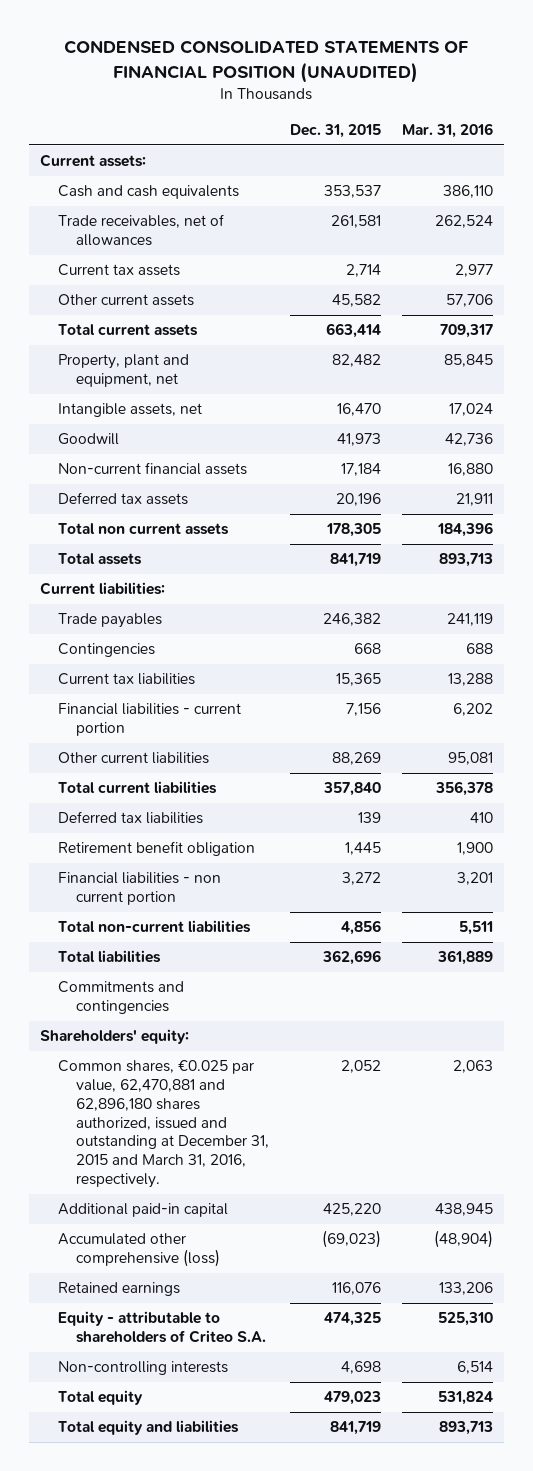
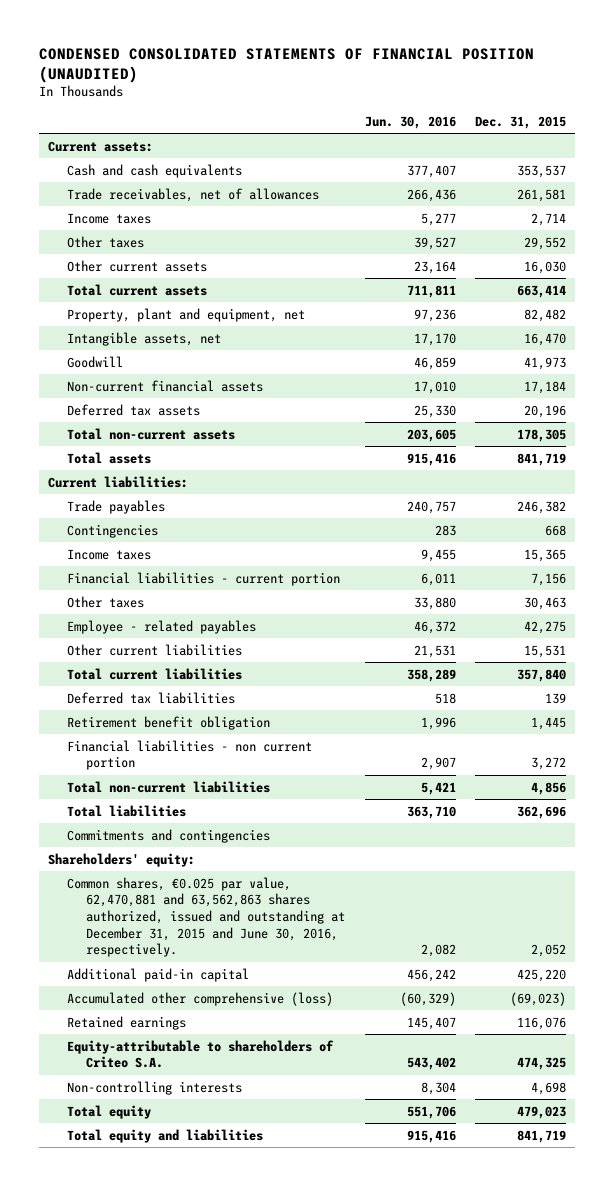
- | Dec. 31, 2015 | Mar. 31, 2016
+ | Jun. 30, 2016 | Dec. 31, 2015
- Current tax assets | 2,714 | 2,977
- Other current assets | 45,582 | 57,706
+ Income taxes | 5,277 | 2,714
+ Other taxes | 39,527 | 29,552
+ Other current assets | 23,164 | 16,030
- Total non current assets | 178,305 | 184,396
+ Total non-current assets | 203,605 | 178,305
- Current tax liabilities | 15,365 | 13,288
+ Income taxes | 9,455 | 15,365
- Other current liabilities | 88,269 | 95,081
+ Other taxes | 33,880 | 30,463
+ Employee - related payables | 46,372 | 42,275
+ Other current liabilities | 21,531 | 15,531
- Common shares, €0.025 par value, 62,470,881 and 62,896,180 shares authorized, issued and outstanding at December 31, 2015 and March 31, 2016, respectively. | 2,052 | 2,063
+ Common shares, €0.025 par value, 62,470,881 and 63,562,863 shares authorized, issued and outstanding at December 31, 2015 and June 30, 2016, respectively. | 2,082 | 2,052
- Equity - attributable to shareholders of Criteo S.A. | 474,325 | 525,310
+ Equity-attributable to shareholders of Criteo S.A. | 543,402 | 474,325

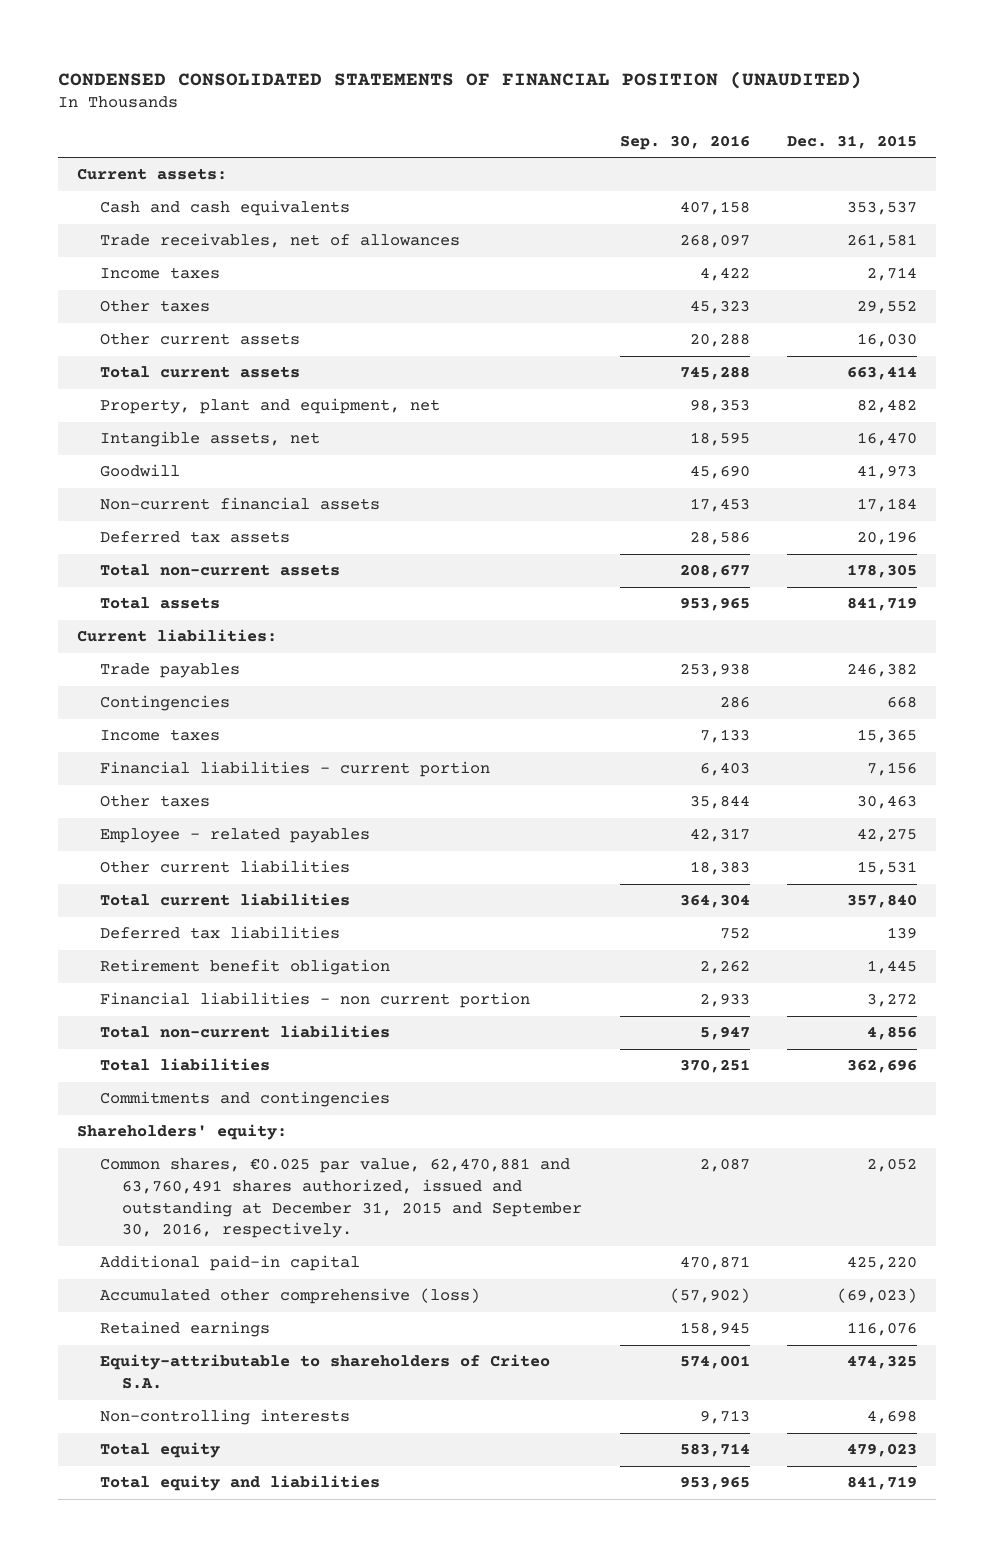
- | Jun. 30, 2016 | Dec. 31, 2015
+ | Sep. 30, 2016 | Dec. 31, 2015
- Common shares, €0.025 par value, 62,470,881 and 63,562,863 shares authorized, issued and outstanding at December 31, 2015 and June 30, 2016, respectively. | 2,082 | 2,052
+ Common shares, €0.025 par value, 62,470,881 and 63,760,491 shares authorized, issued and outstanding at December 31, 2015 and September 30, 2016, respectively. | 2,087 | 2,052

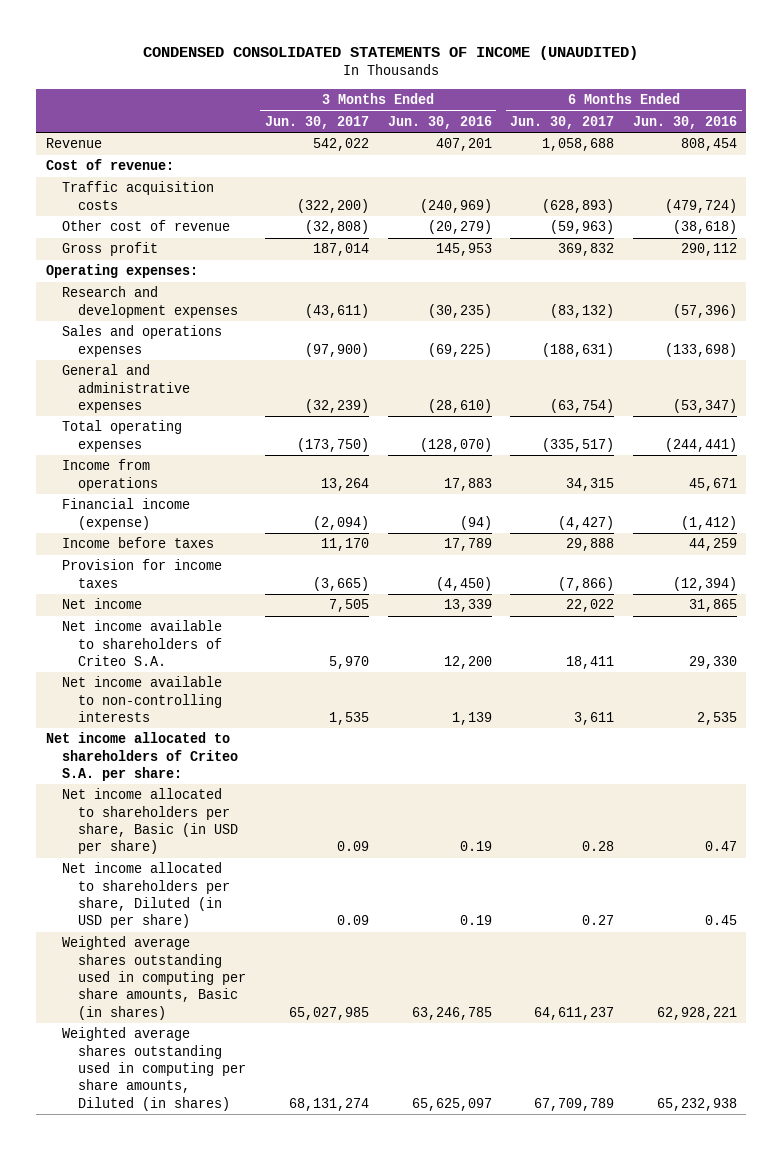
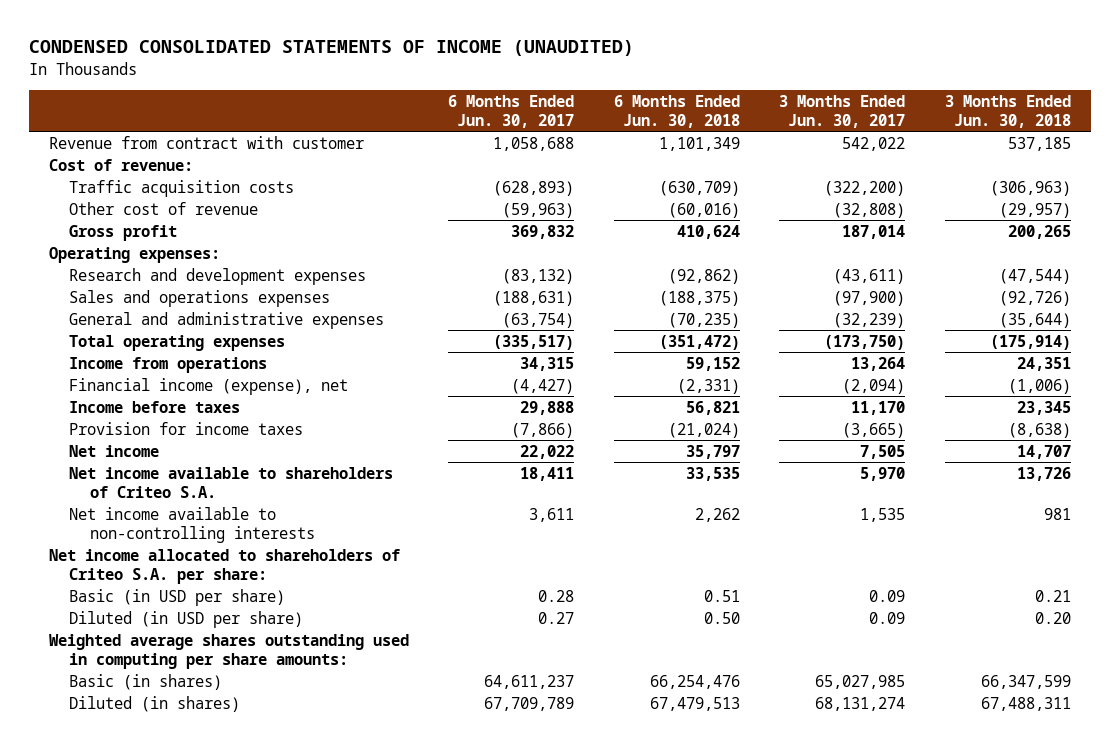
- | 3 Months Ended Jun. 30, 2017 | 3 Months Ended Jun. 30, 2016 | 6 Months Ended Jun. 30, 2017 | 6 Months Ended Jun. 30, 2016
+ | 6 Months Ended Jun. 30, 2017 | 6 Months Ended Jun. 30, 2018 | 3 Months Ended Jun. 30, 2017 | 3 Months Ended Jun. 30, 2018
- Revenue | 542,022 | 407,201 | 1,058,688 | 808,454
+ Revenue from contract with customer | 1,058,688 | 1,101,349 | 542,022 | 537,185
- Financial income (expense) | (2,094) | (94) | (4,427) | (1,412)
+ Financial income (expense), net | (4,427) | (2,331) | (2,094) | (1,006)
- Net income allocated to shareholders per share, Basic (in USD per share) | 0.09 | 0.19 | 0.28 | 0.47
- Net income allocated to shareholders per share, Diluted (in USD per share) | 0.09 | 0.19 | 0.27 | 0.45
- Weighted average shares outstanding used in computing per share amounts, Basic (in shares) | 65,027,985 | 63,246,785 | 64,611,237 | 62,928,221
- Weighted average shares outstanding used in computing per share amounts, Diluted (in shares) | 68,131,274 | 65,625,097 | 67,709,789 | 65,232,938
+ Basic (in USD per share) | 0.28 | 0.51 | 0.09 | 0.21
+ Diluted (in USD per share) | 0.27 | 0.50 | 0.09 | 0.20
+ Weighted average shares outstanding used in computing per share amounts:
+ Basic (in shares) | 64,611,237 | 66,254,476 | 65,027,985 | 66,347,599
+ Diluted (in shares) | 67,709,789 | 67,479,513 | 68,131,274 | 67,488,311

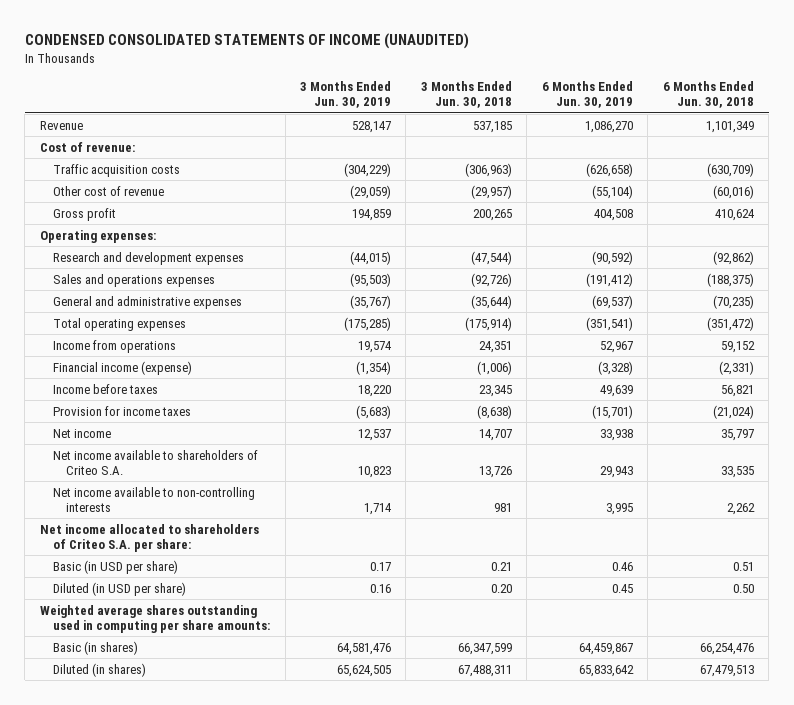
- | 6 Months Ended Jun. 30, 2017 | 6 Months Ended Jun. 30, 2018 | 3 Months Ended Jun. 30, 2017 | 3 Months Ended Jun. 30, 2018
+ | 3 Months Ended Jun. 30, 2019 | 3 Months Ended Jun. 30, 2018 | 6 Months Ended Jun. 30, 2019 | 6 Months Ended Jun. 30, 2018
- Revenue from contract with customer | 1,058,688 | 1,101,349 | 542,022 | 537,185
+ Revenue | 528,147 | 537,185 | 1,086,270 | 1,101,349
- Financial income (expense), net | (4,427) | (2,331) | (2,094) | (1,006)
+ Financial income (expense) | (1,354) | (1,006) | (3,328) | (2,331)

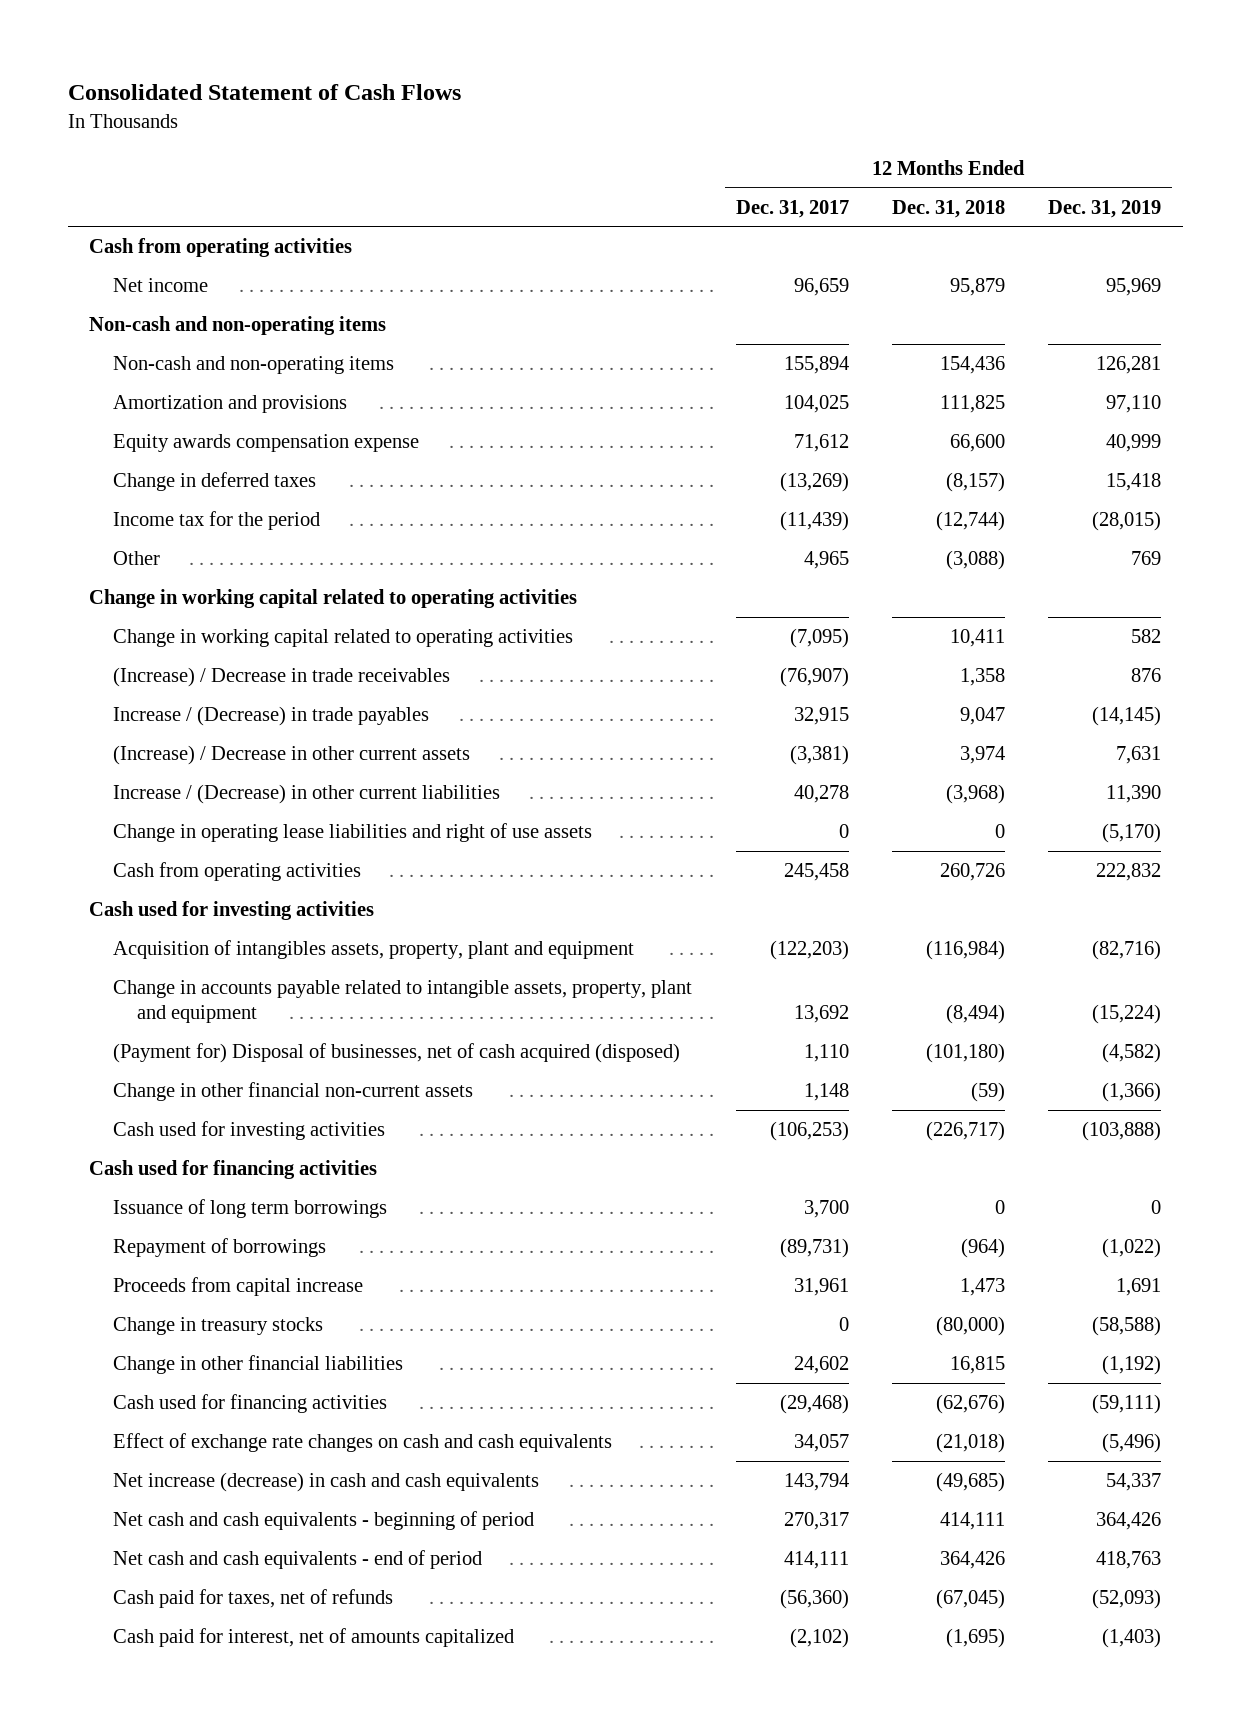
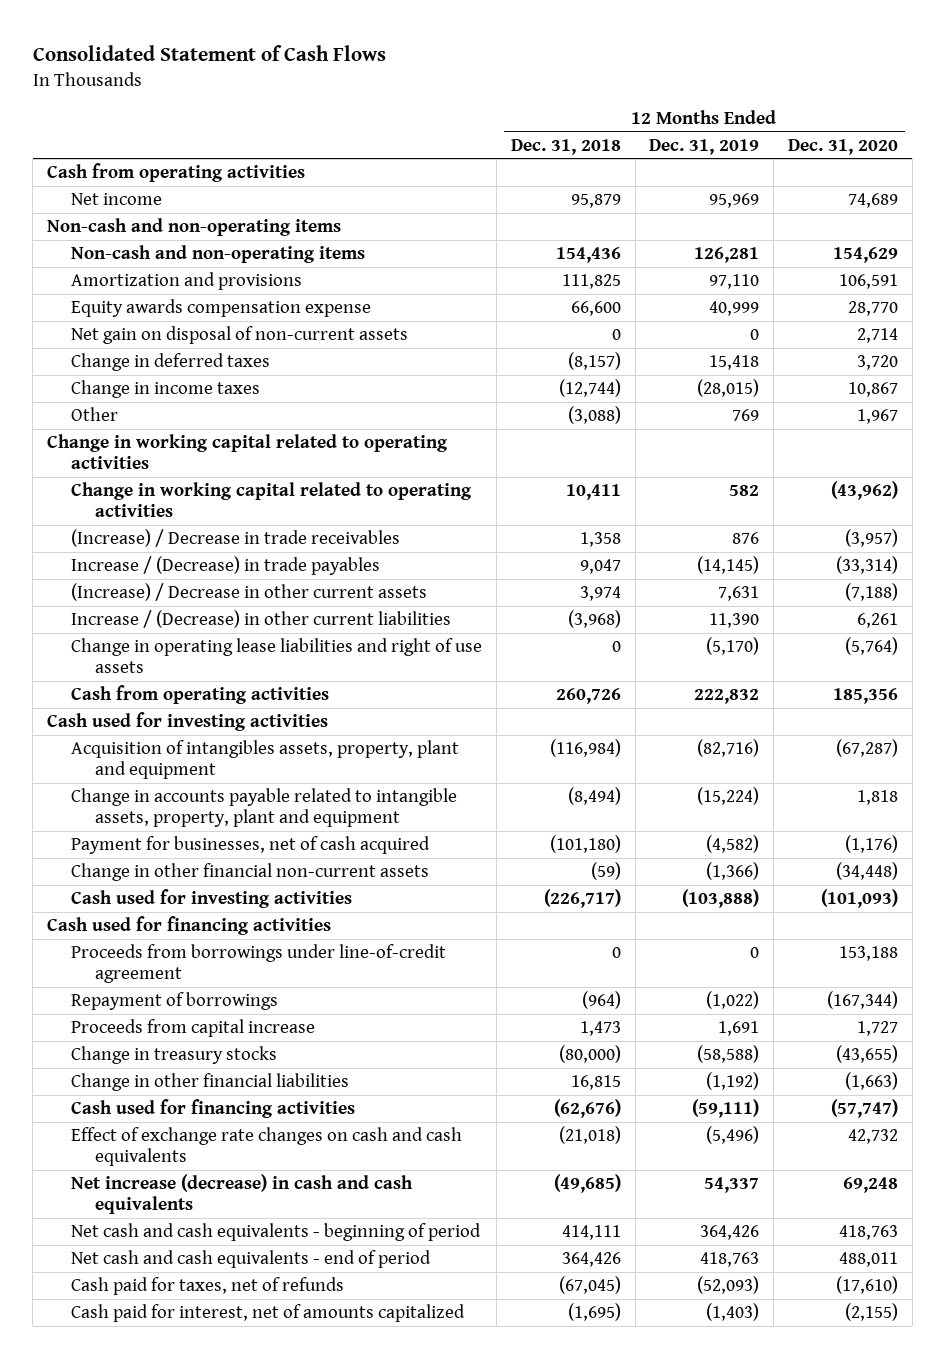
- | 12 Months Ended Dec. 31, 2017 | 12 Months Ended Dec. 31, 2018 | 12 Months Ended Dec. 31, 2019
+ | 12 Months Ended Dec. 31, 2018 | 12 Months Ended Dec. 31, 2019 | 12 Months Ended Dec. 31, 2020
+ Net gain on disposal of non-current assets | 0 | 0 | 2,714
- Income tax for the period | (11,439) | (12,744) | (28,015)
+ Change in income taxes | (12,744) | (28,015) | 10,867
- (Payment for) Disposal of businesses, net of cash acquired (disposed) | 1,110 | (101,180) | (4,582)
+ Payment for businesses, net of cash acquired | (101,180) | (4,582) | (1,176)
- Issuance of long term borrowings | 3,700 | 0 | 0
+ Proceeds from borrowings under line-of-credit agreement | 0 | 0 | 153,188

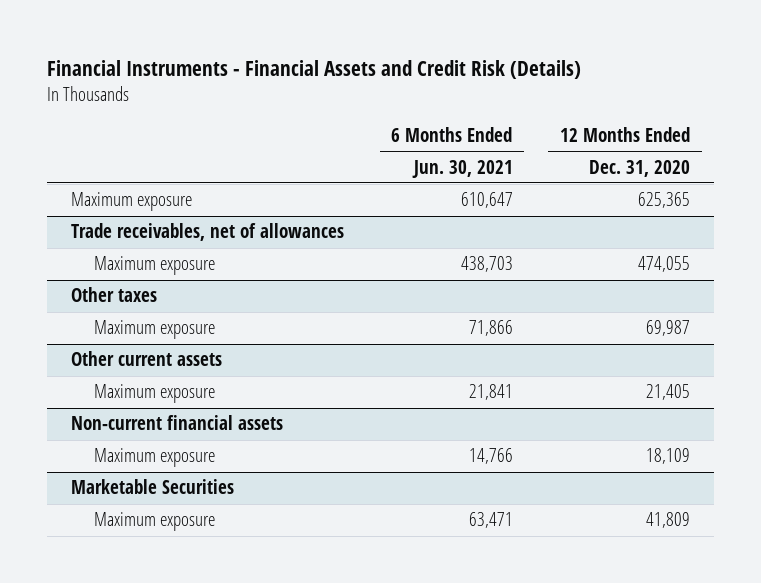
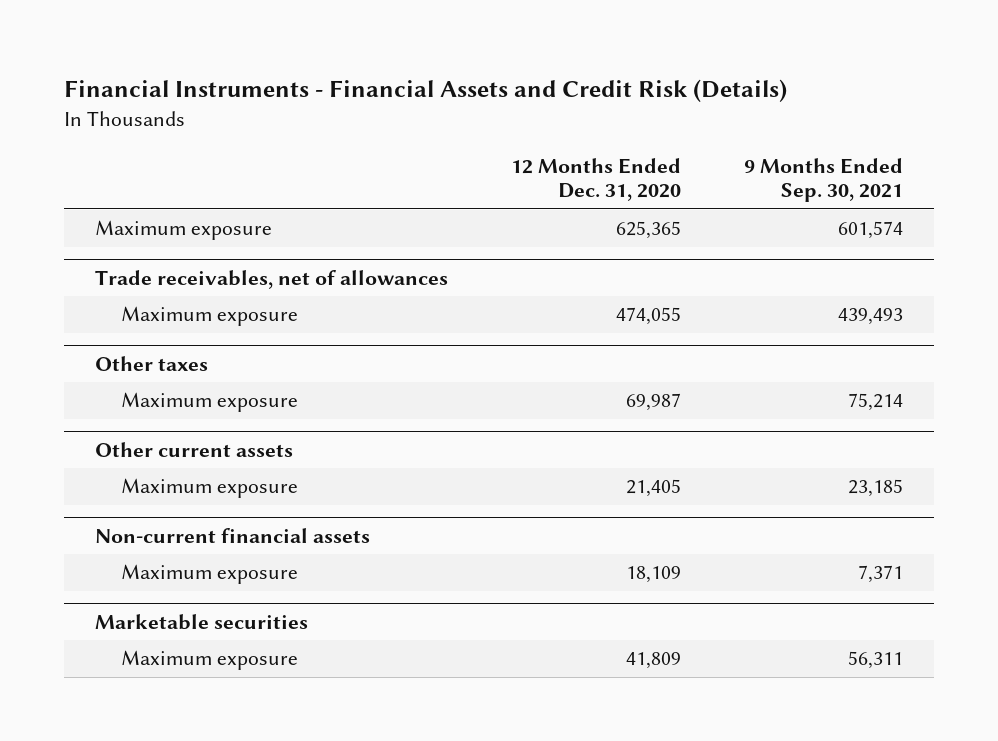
- | 6 Months Ended Jun. 30, 2021 | 12 Months Ended Dec. 31, 2020
+ | 12 Months Ended Dec. 31, 2020 | 9 Months Ended Sep. 30, 2021
- Marketable Securities
+ Marketable securities

